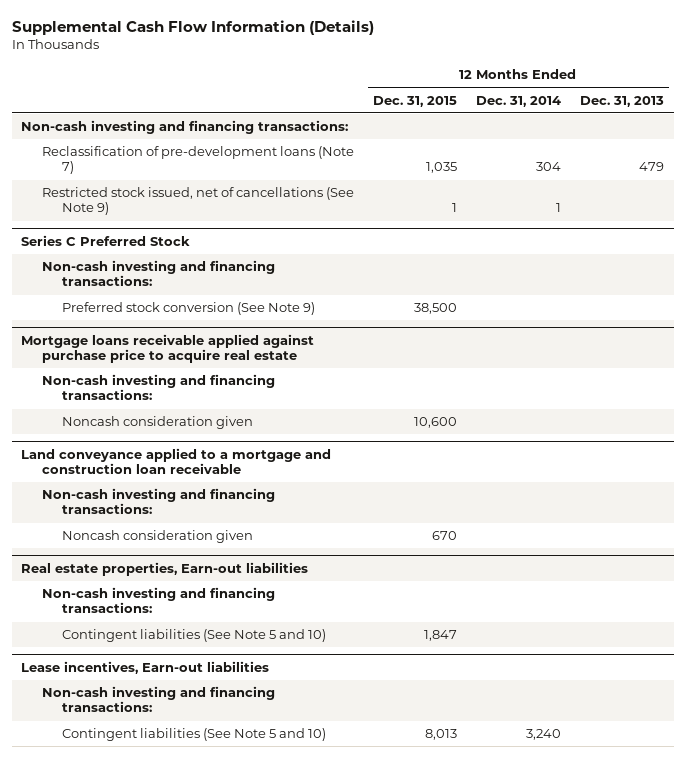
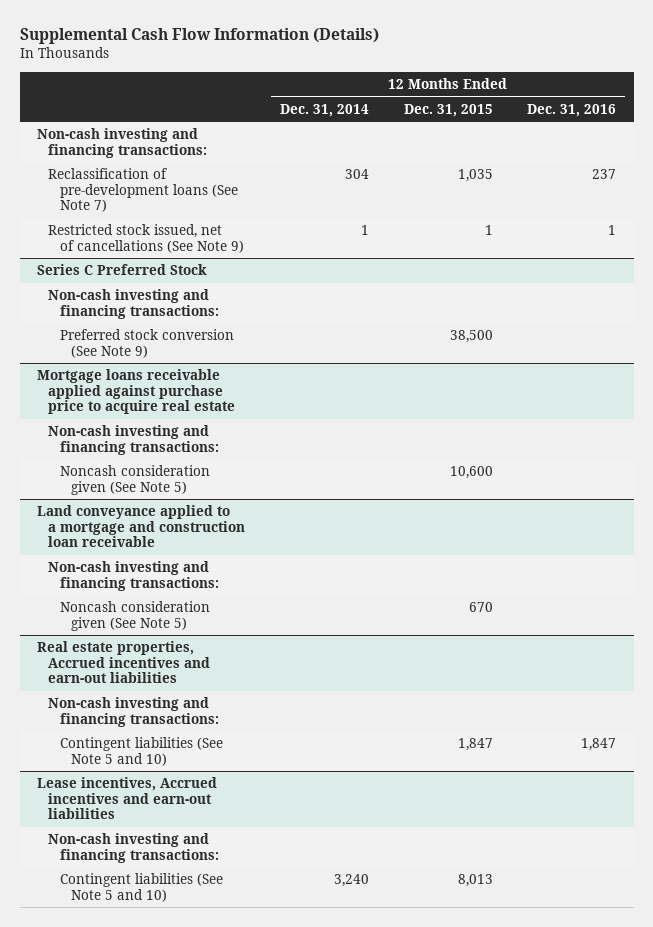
- | 12 Months Ended Dec. 31, 2015 | 12 Months Ended Dec. 31, 2014 | 12 Months Ended Dec. 31, 2013
+ | 12 Months Ended Dec. 31, 2014 | 12 Months Ended Dec. 31, 2015 | 12 Months Ended Dec. 31, 2016
- Reclassification of pre-development loans (Note 7) | 1,035 | 304 | 479
+ Reclassification of pre-development loans (See Note 7) | 304 | 1,035 | 237
@ Mortgage loans receivable applied against purchase price to acquire real estate
- Noncash consideration given | 10,600 | |
+ Noncash consideration given (See Note 5) | | 10,600 |
@ Land conveyance applied to a mortgage and construction loan receivable
- Noncash consideration given | 670 | |
- Real estate properties, Earn-out liabilities
@ Land conveyance applied to a mortgage and construction loan receivable
+ Noncash consideration given (See Note 5) | | 670 |
+ Real estate properties, Accrued incentives and earn-out liabilities
- Lease incentives, Earn-out liabilities
+ Lease incentives, Accrued incentives and earn-out liabilities

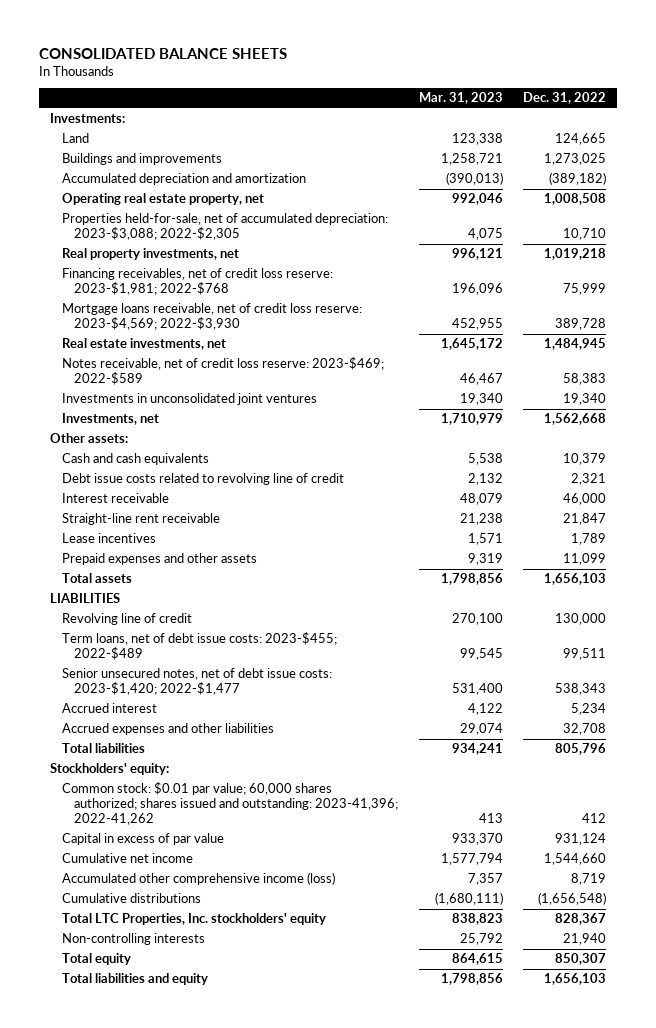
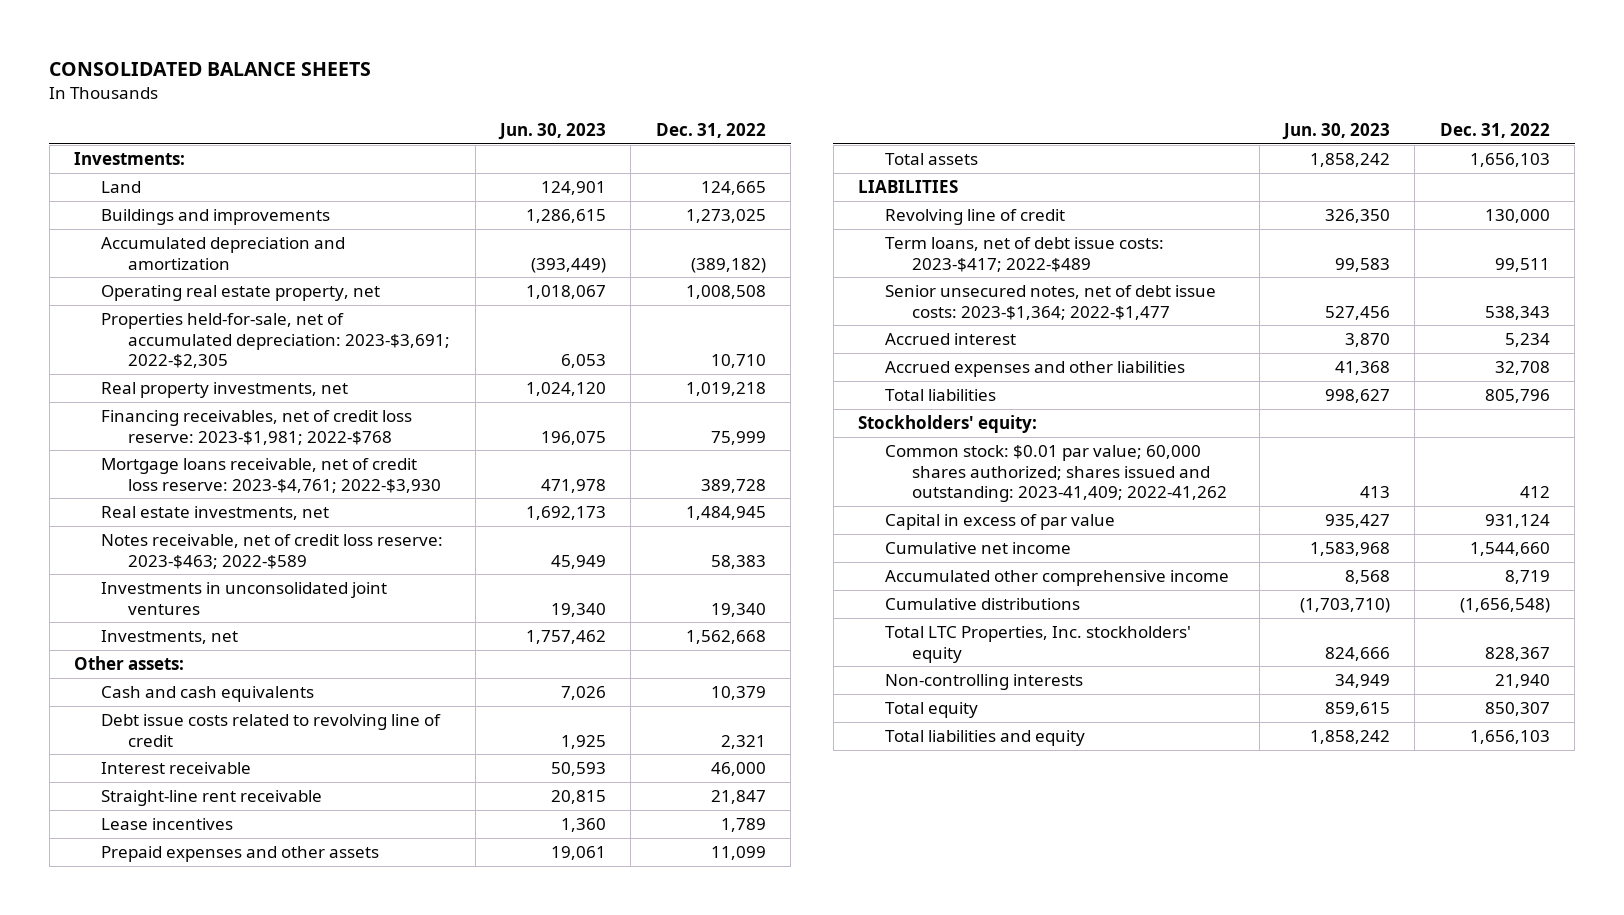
- | Mar. 31, 2023 | Dec. 31, 2022
+ | Jun. 30, 2023 | Dec. 31, 2022
- Properties held-for-sale, net of accumulated depreciation: 2023-$3,088; 2022-$2,305 | 4,075 | 10,710
+ Properties held-for-sale, net of accumulated depreciation: 2023-$3,691; 2022-$2,305 | 6,053 | 10,710
- Mortgage loans receivable, net of credit loss reserve: 2023-$4,569; 2022-$3,930 | 452,955 | 389,728
+ Mortgage loans receivable, net of credit loss reserve: 2023-$4,761; 2022-$3,930 | 471,978 | 389,728
- Notes receivable, net of credit loss reserve: 2023-$469; 2022-$589 | 46,467 | 58,383
+ Notes receivable, net of credit loss reserve: 2023-$463; 2022-$589 | 45,949 | 58,383
- Term loans, net of debt issue costs: 2023-$455; 2022-$489 | 99,545 | 99,511
- Senior unsecured notes, net of debt issue costs: 2023-$1,420; 2022-$1,477 | 531,400 | 538,343
+ Term loans, net of debt issue costs: 2023-$417; 2022-$489 | 99,583 | 99,511
+ Senior unsecured notes, net of debt issue costs: 2023-$1,364; 2022-$1,477 | 527,456 | 538,343
- Common stock: $0.01 par value; 60,000 shares authorized; shares issued and outstanding: 2023-41,396; 2022-41,262 | 413 | 412
+ Common stock: $0.01 par value; 60,000 shares authorized; shares issued and outstanding: 2023-41,409; 2022-41,262 | 413 | 412
- Accumulated other comprehensive income (loss) | 7,357 | 8,719
+ Accumulated other comprehensive income | 8,568 | 8,719

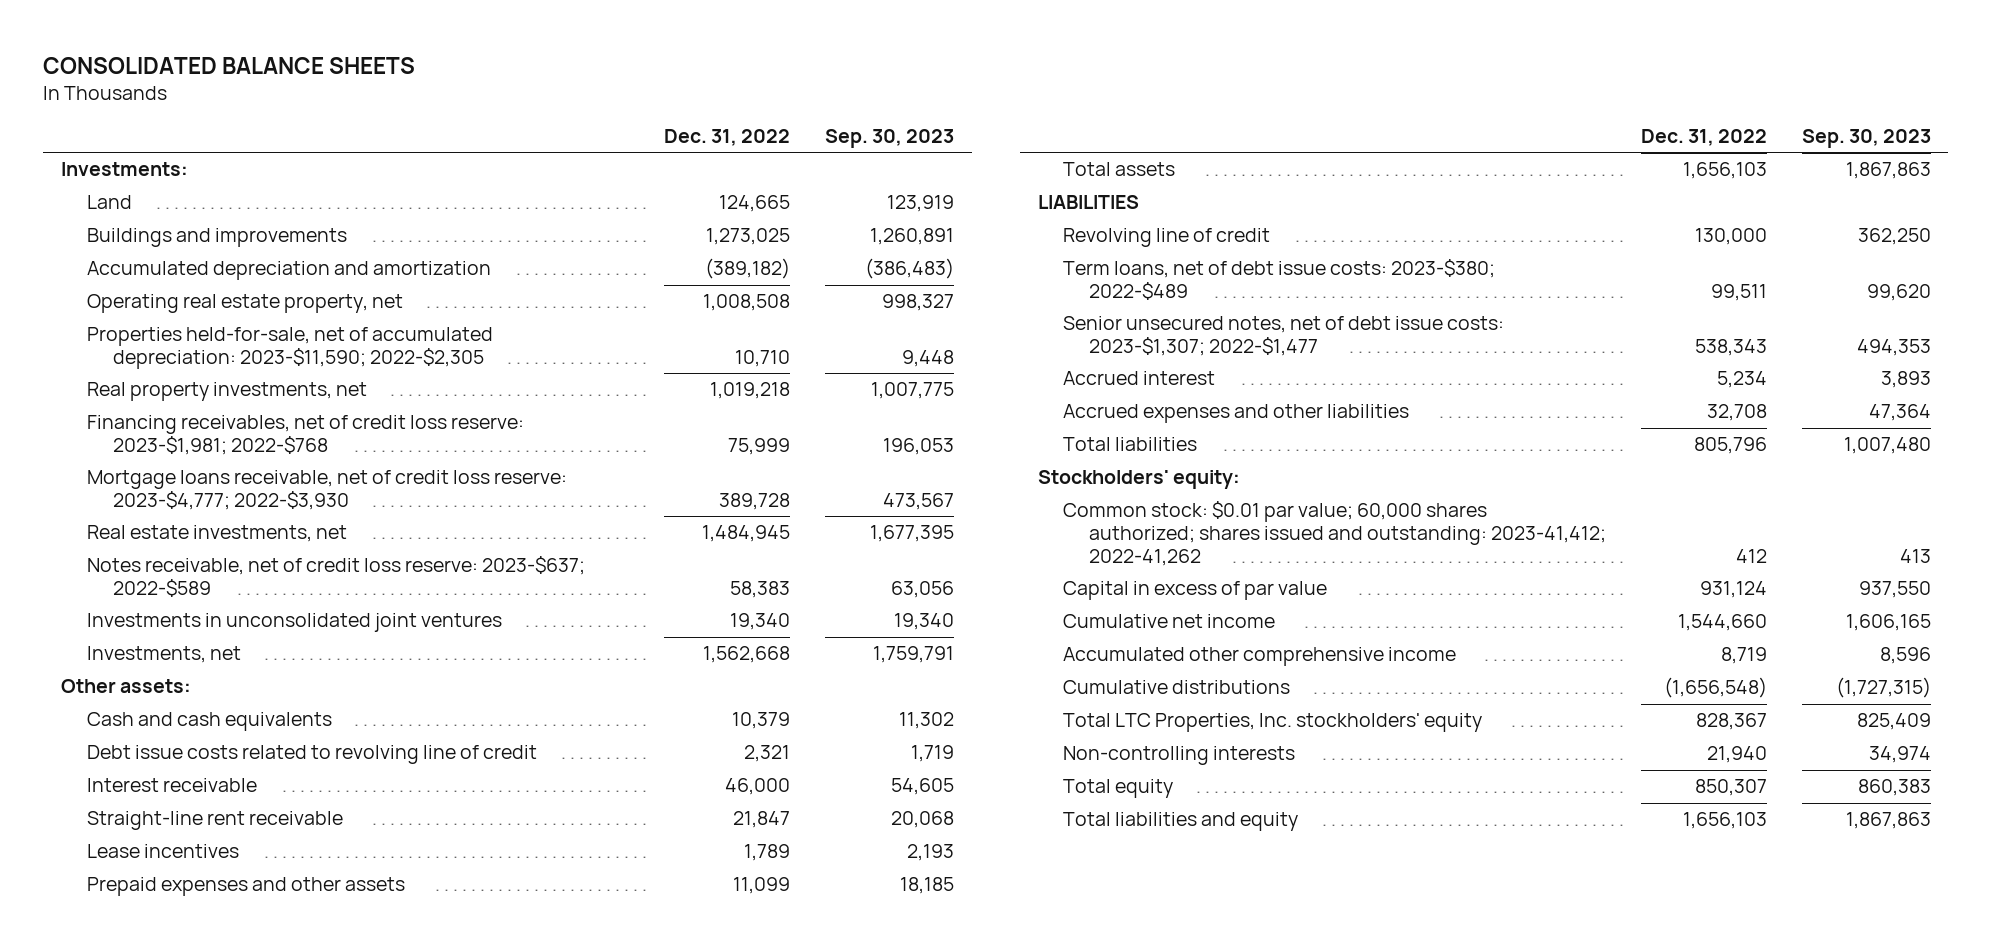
- | Jun. 30, 2023 | Dec. 31, 2022
+ | Dec. 31, 2022 | Sep. 30, 2023
- Properties held-for-sale, net of accumulated depreciation: 2023-$3,691; 2022-$2,305 | 6,053 | 10,710
+ Properties held-for-sale, net of accumulated depreciation: 2023-$11,590; 2022-$2,305 | 10,710 | 9,448
- Mortgage loans receivable, net of credit loss reserve: 2023-$4,761; 2022-$3,930 | 471,978 | 389,728
+ Mortgage loans receivable, net of credit loss reserve: 2023-$4,777; 2022-$3,930 | 389,728 | 473,567
- Notes receivable, net of credit loss reserve: 2023-$463; 2022-$589 | 45,949 | 58,383
+ Notes receivable, net of credit loss reserve: 2023-$637; 2022-$589 | 58,383 | 63,056
- Term loans, net of debt issue costs: 2023-$417; 2022-$489 | 99,583 | 99,511
- Senior unsecured notes, net of debt issue costs: 2023-$1,364; 2022-$1,477 | 527,456 | 538,343
+ Term loans, net of debt issue costs: 2023-$380; 2022-$489 | 99,511 | 99,620
+ Senior unsecured notes, net of debt issue costs: 2023-$1,307; 2022-$1,477 | 538,343 | 494,353
- Common stock: $0.01 par value; 60,000 shares authorized; shares issued and outstanding: 2023-41,409; 2022-41,262 | 413 | 412
+ Common stock: $0.01 par value; 60,000 shares authorized; shares issued and outstanding: 2023-41,412; 2022-41,262 | 412 | 413

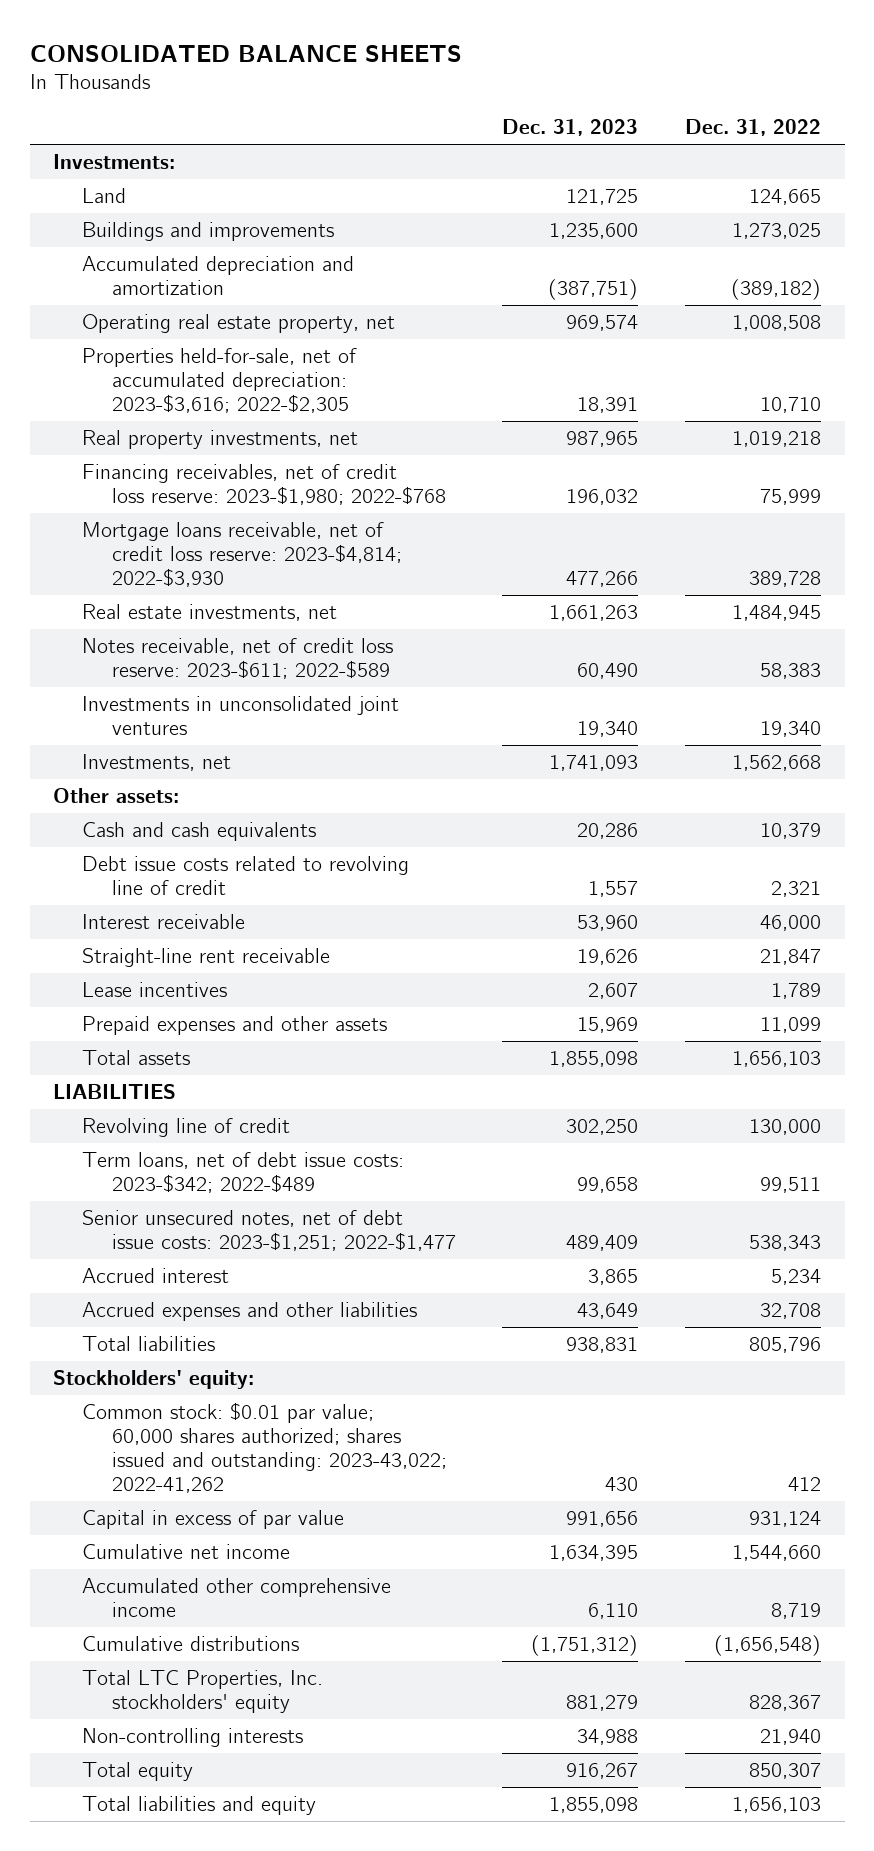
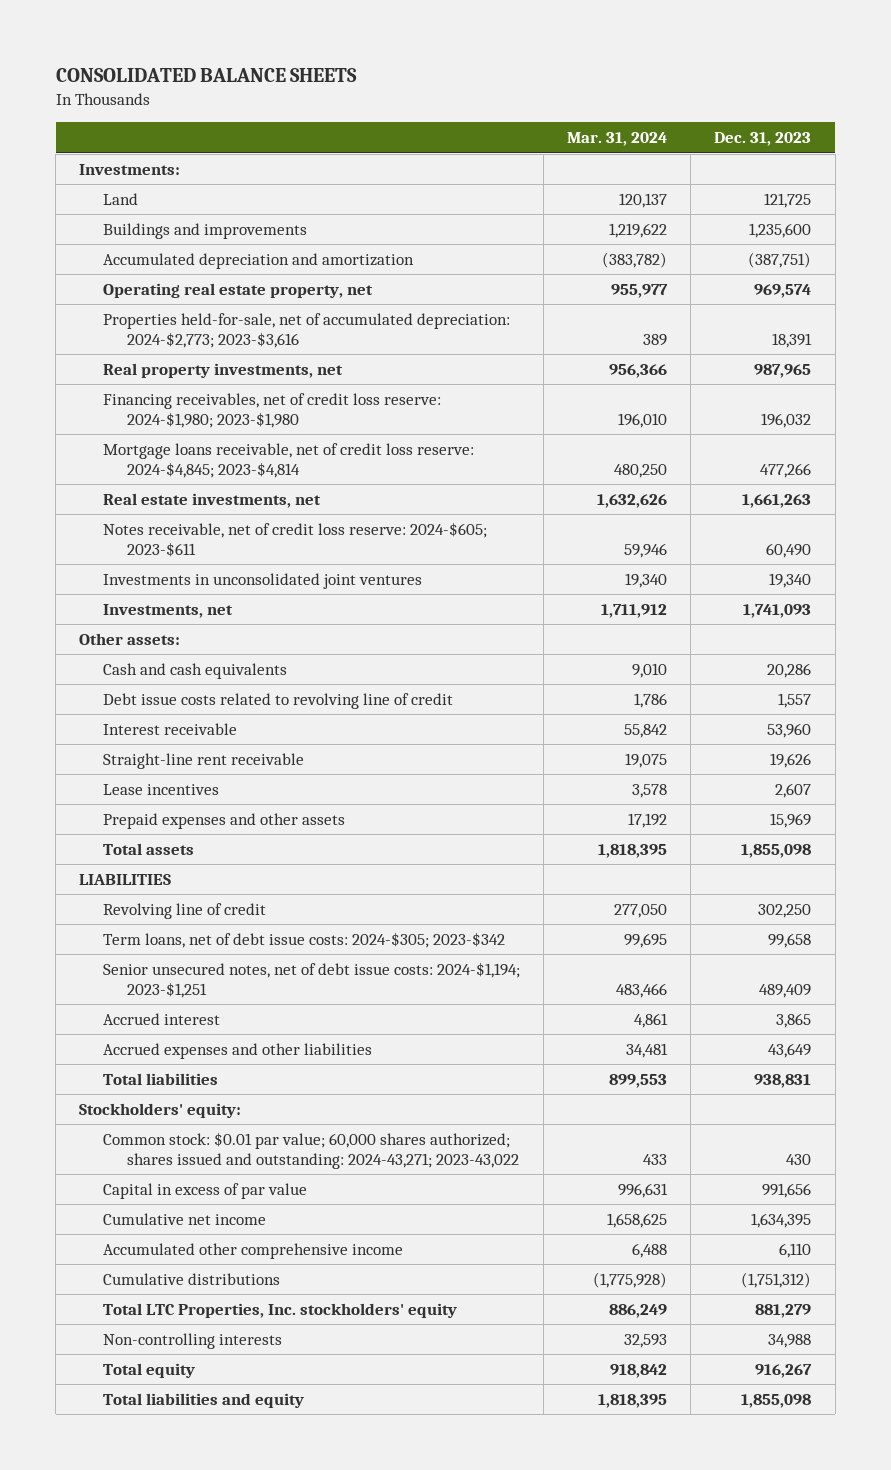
- | Dec. 31, 2023 | Dec. 31, 2022
+ | Mar. 31, 2024 | Dec. 31, 2023
- Properties held-for-sale, net of accumulated depreciation: 2023-$3,616; 2022-$2,305 | 18,391 | 10,710
+ Properties held-for-sale, net of accumulated depreciation: 2024-$2,773; 2023-$3,616 | 389 | 18,391
- Financing receivables, net of credit loss reserve: 2023-$1,980; 2022-$768 | 196,032 | 75,999
- Mortgage loans receivable, net of credit loss reserve: 2023-$4,814; 2022-$3,930 | 477,266 | 389,728
+ Financing receivables, net of credit loss reserve: 2024-$1,980; 2023-$1,980 | 196,010 | 196,032
+ Mortgage loans receivable, net of credit loss reserve: 2024-$4,845; 2023-$4,814 | 480,250 | 477,266
- Notes receivable, net of credit loss reserve: 2023-$611; 2022-$589 | 60,490 | 58,383
+ Notes receivable, net of credit loss reserve: 2024-$605; 2023-$611 | 59,946 | 60,490
- Term loans, net of debt issue costs: 2023-$342; 2022-$489 | 99,658 | 99,511
- Senior unsecured notes, net of debt issue costs: 2023-$1,251; 2022-$1,477 | 489,409 | 538,343
+ Term loans, net of debt issue costs: 2024-$305; 2023-$342 | 99,695 | 99,658
+ Senior unsecured notes, net of debt issue costs: 2024-$1,194; 2023-$1,251 | 483,466 | 489,409
- Common stock: $0.01 par value; 60,000 shares authorized; shares issued and outstanding: 2023-43,022; 2022-41,262 | 430 | 412
+ Common stock: $0.01 par value; 60,000 shares authorized; shares issued and outstanding: 2024-43,271; 2023-43,022 | 433 | 430

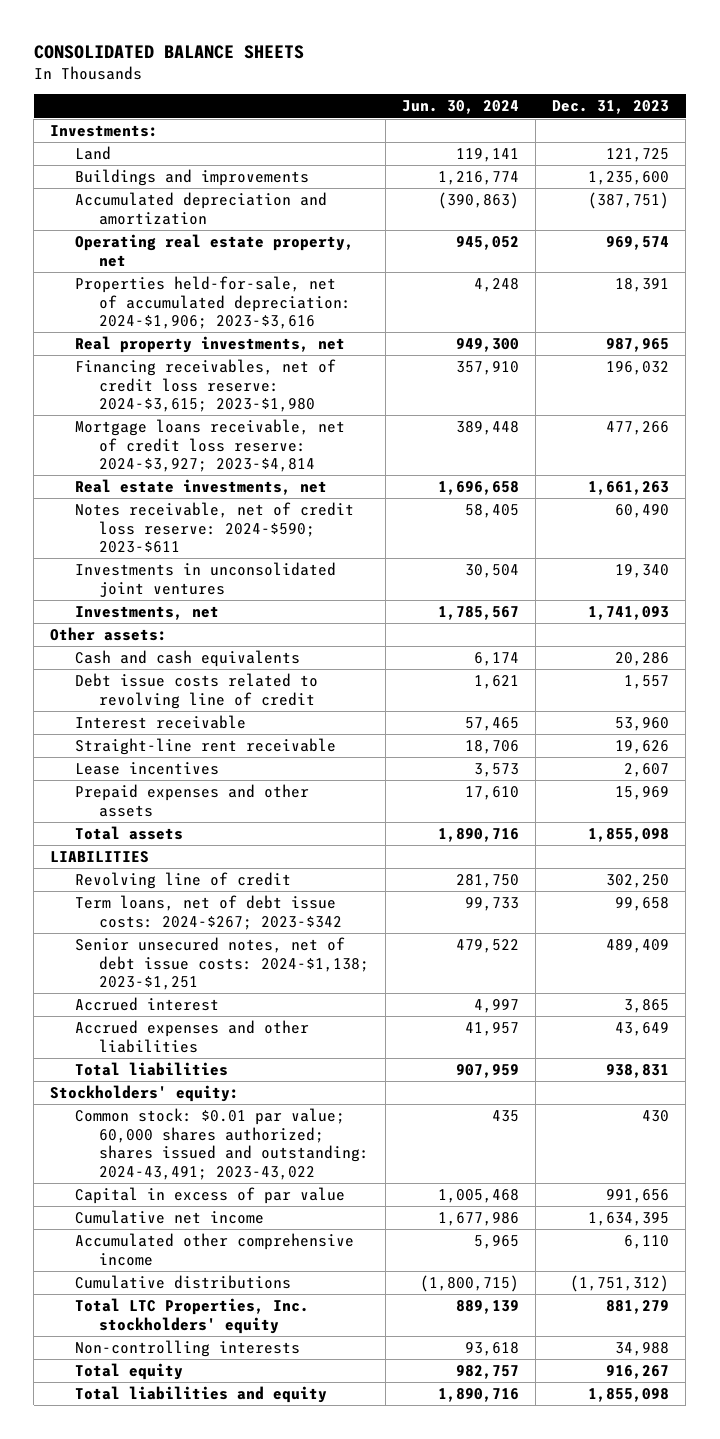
- | Mar. 31, 2024 | Dec. 31, 2023
+ | Jun. 30, 2024 | Dec. 31, 2023
- Properties held-for-sale, net of accumulated depreciation: 2024-$2,773; 2023-$3,616 | 389 | 18,391
+ Properties held-for-sale, net of accumulated depreciation: 2024-$1,906; 2023-$3,616 | 4,248 | 18,391
- Financing receivables, net of credit loss reserve: 2024-$1,980; 2023-$1,980 | 196,010 | 196,032
- Mortgage loans receivable, net of credit loss reserve: 2024-$4,845; 2023-$4,814 | 480,250 | 477,266
+ Financing receivables, net of credit loss reserve: 2024-$3,615; 2023-$1,980 | 357,910 | 196,032
+ Mortgage loans receivable, net of credit loss reserve: 2024-$3,927; 2023-$4,814 | 389,448 | 477,266
- Notes receivable, net of credit loss reserve: 2024-$605; 2023-$611 | 59,946 | 60,490
+ Notes receivable, net of credit loss reserve: 2024-$590; 2023-$611 | 58,405 | 60,490
- Term loans, net of debt issue costs: 2024-$305; 2023-$342 | 99,695 | 99,658
- Senior unsecured notes, net of debt issue costs: 2024-$1,194; 2023-$1,251 | 483,466 | 489,409
+ Term loans, net of debt issue costs: 2024-$267; 2023-$342 | 99,733 | 99,658
+ Senior unsecured notes, net of debt issue costs: 2024-$1,138; 2023-$1,251 | 479,522 | 489,409
- Common stock: $0.01 par value; 60,000 shares authorized; shares issued and outstanding: 2024-43,271; 2023-43,022 | 433 | 430
+ Common stock: $0.01 par value; 60,000 shares authorized; shares issued and outstanding: 2024-43,491; 2023-43,022 | 435 | 430

